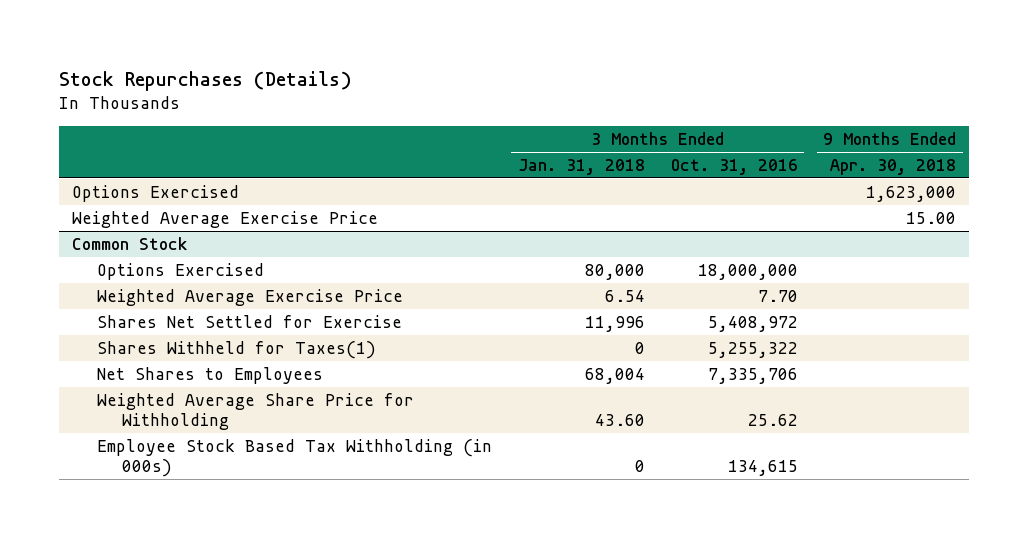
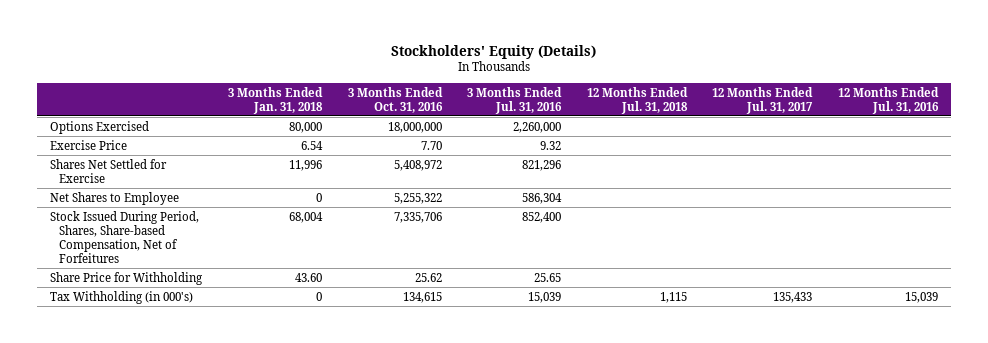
- Stock Repurchases (Details)
+ Stockholders' Equity (Details)
- | 3 Months Ended Jan. 31, 2018 | 3 Months Ended Oct. 31, 2016 | 9 Months Ended Apr. 30, 2018
+ | 3 Months Ended Jan. 31, 2018 | 3 Months Ended Oct. 31, 2016 | 3 Months Ended Jul. 31, 2016 | 12 Months Ended Jul. 31, 2018 | 12 Months Ended Jul. 31, 2017 | 12 Months Ended Jul. 31, 2016
- Options Exercised | | | 1,623,000
- Weighted Average Exercise Price | | | 15.00
- Common Stock
- Weighted Average Exercise Price | 6.54 | 7.70 |
+ Exercise Price | 6.54 | 7.70 | 9.32 | | |
- Shares Withheld for Taxes(1) | 0 | 5,255,322 |
- Net Shares to Employees | 68,004 | 7,335,706 |
- Weighted Average Share Price for Withholding | 43.60 | 25.62 |
- Employee Stock Based Tax Withholding (in 000s) | 0 | 134,615 |
+ Net Shares to Employee | 0 | 5,255,322 | 586,304 | | |
+ Stock Issued During Period, Shares, Share-based Compensation, Net of Forfeitures | 68,004 | 7,335,706 | 852,400 | | |
+ Share Price for Withholding | 43.60 | 25.62 | 25.65 | | |
+ Tax Withholding (in 000's) | 0 | 134,615 | 15,039 | 1,115 | 135,433 | 15,039

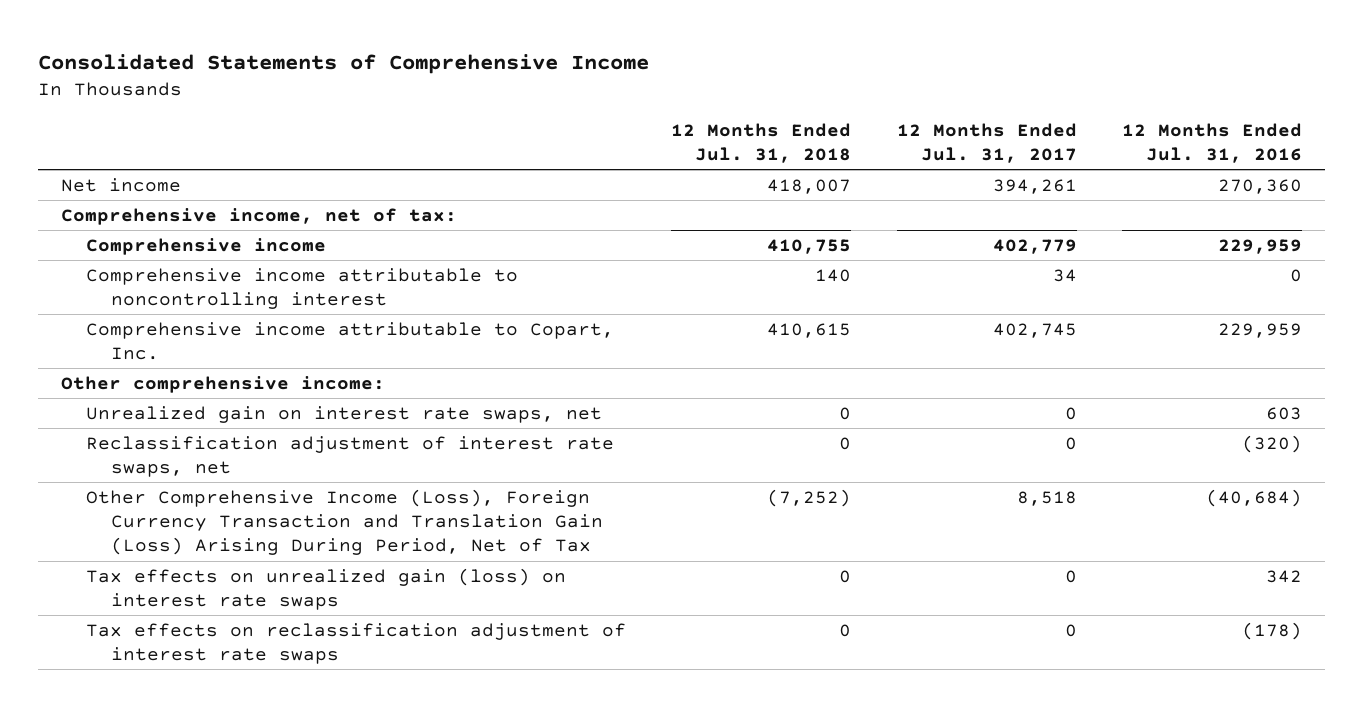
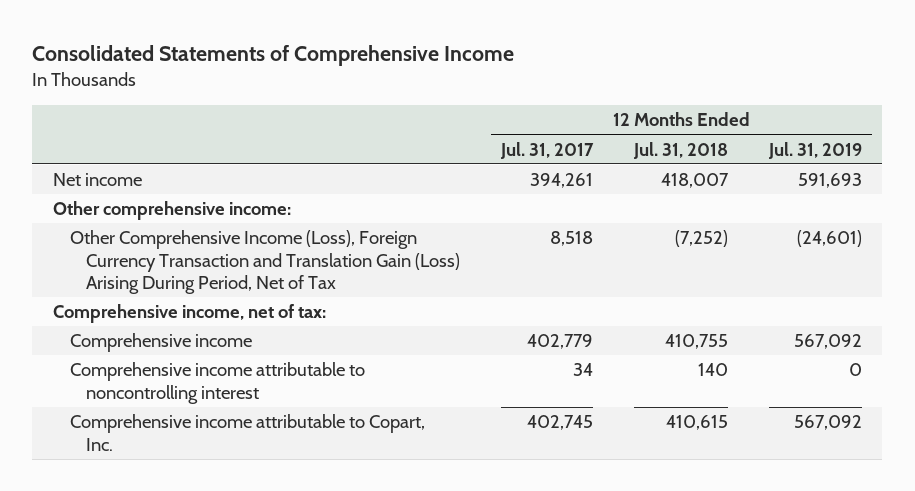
- | 12 Months Ended Jul. 31, 2018 | 12 Months Ended Jul. 31, 2017 | 12 Months Ended Jul. 31, 2016
+ | 12 Months Ended Jul. 31, 2017 | 12 Months Ended Jul. 31, 2018 | 12 Months Ended Jul. 31, 2019
moved up: Other comprehensive income:
moved up: Other Comprehensive Income (Loss), Foreign Currency Transaction and Translation Gain (Loss) Arising During Period, Net of Tax | 8,518 | (7,252) | (24,601)
- Unrealized gain on interest rate swaps, net | 0 | 0 | 603
- Reclassification adjustment of interest rate swaps, net | 0 | 0 | (320)
- Tax effects on unrealized gain (loss) on interest rate swaps | 0 | 0 | 342
- Tax effects on reclassification adjustment of interest rate swaps | 0 | 0 | (178)

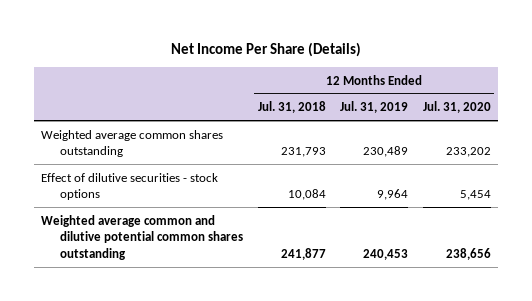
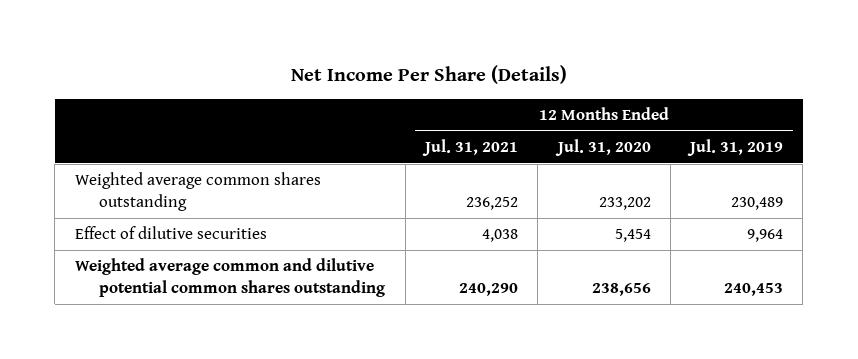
- | 12 Months Ended Jul. 31, 2018 | 12 Months Ended Jul. 31, 2019 | 12 Months Ended Jul. 31, 2020
+ | 12 Months Ended Jul. 31, 2021 | 12 Months Ended Jul. 31, 2020 | 12 Months Ended Jul. 31, 2019
- Effect of dilutive securities - stock options | 10,084 | 9,964 | 5,454
+ Effect of dilutive securities | 4,038 | 5,454 | 9,964

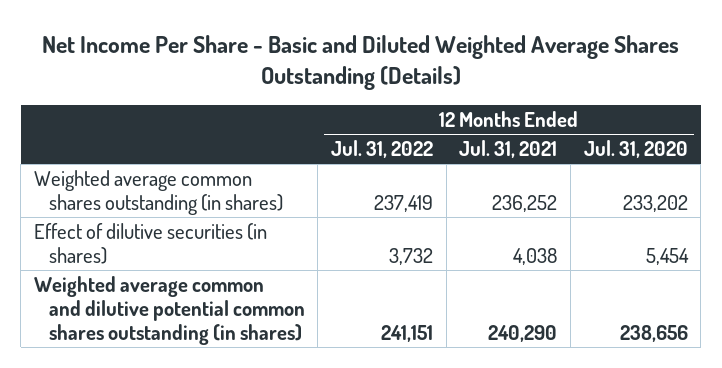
- Net Income Per Share (Details)
+ Net Income Per Share - Basic and Diluted Weighted Average Shares Outstanding (Details)
- | 12 Months Ended Jul. 31, 2021 | 12 Months Ended Jul. 31, 2020 | 12 Months Ended Jul. 31, 2019
+ | 12 Months Ended Jul. 31, 2022 | 12 Months Ended Jul. 31, 2021 | 12 Months Ended Jul. 31, 2020
- Weighted average common shares outstanding | 236,252 | 233,202 | 230,489
- Effect of dilutive securities | 4,038 | 5,454 | 9,964
- Weighted average common and dilutive potential common shares outstanding | 240,290 | 238,656 | 240,453
+ Weighted average common shares outstanding (in shares) | 237,419 | 236,252 | 233,202
+ Effect of dilutive securities (in shares) | 3,732 | 4,038 | 5,454
+ Weighted average common and dilutive potential common shares outstanding (in shares) | 241,151 | 240,290 | 238,656

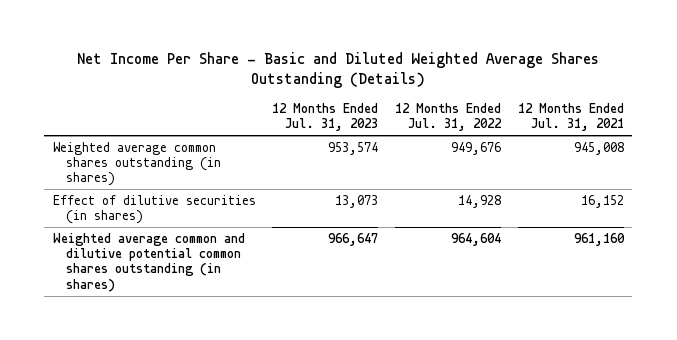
- | 12 Months Ended Jul. 31, 2022 | 12 Months Ended Jul. 31, 2021 | 12 Months Ended Jul. 31, 2020
+ | 12 Months Ended Jul. 31, 2023 | 12 Months Ended Jul. 31, 2022 | 12 Months Ended Jul. 31, 2021
- Weighted average common shares outstanding (in shares) | 237,419 | 236,252 | 233,202
- Effect of dilutive securities (in shares) | 3,732 | 4,038 | 5,454
- Weighted average common and dilutive potential common shares outstanding (in shares) | 241,151 | 240,290 | 238,656
+ Weighted average common shares outstanding (in shares) | 953,574 | 949,676 | 945,008
+ Effect of dilutive securities (in shares) | 13,073 | 14,928 | 16,152
+ Weighted average common and dilutive potential common shares outstanding (in shares) | 966,647 | 964,604 | 961,160

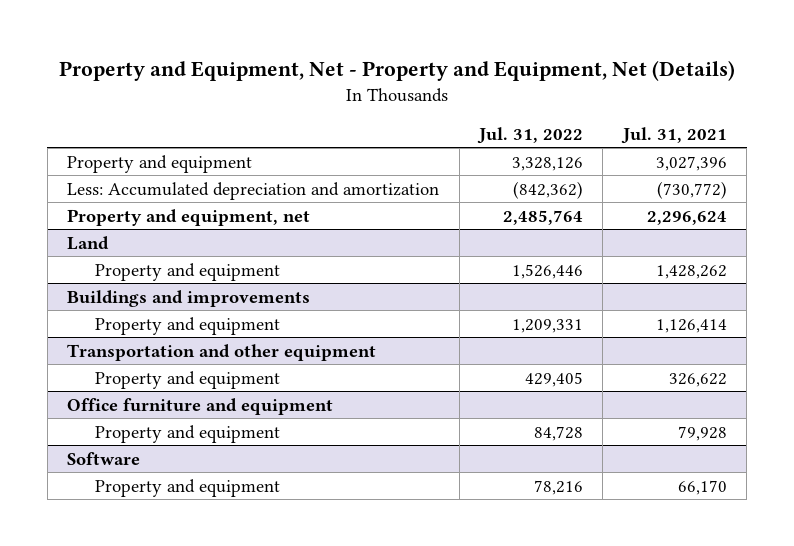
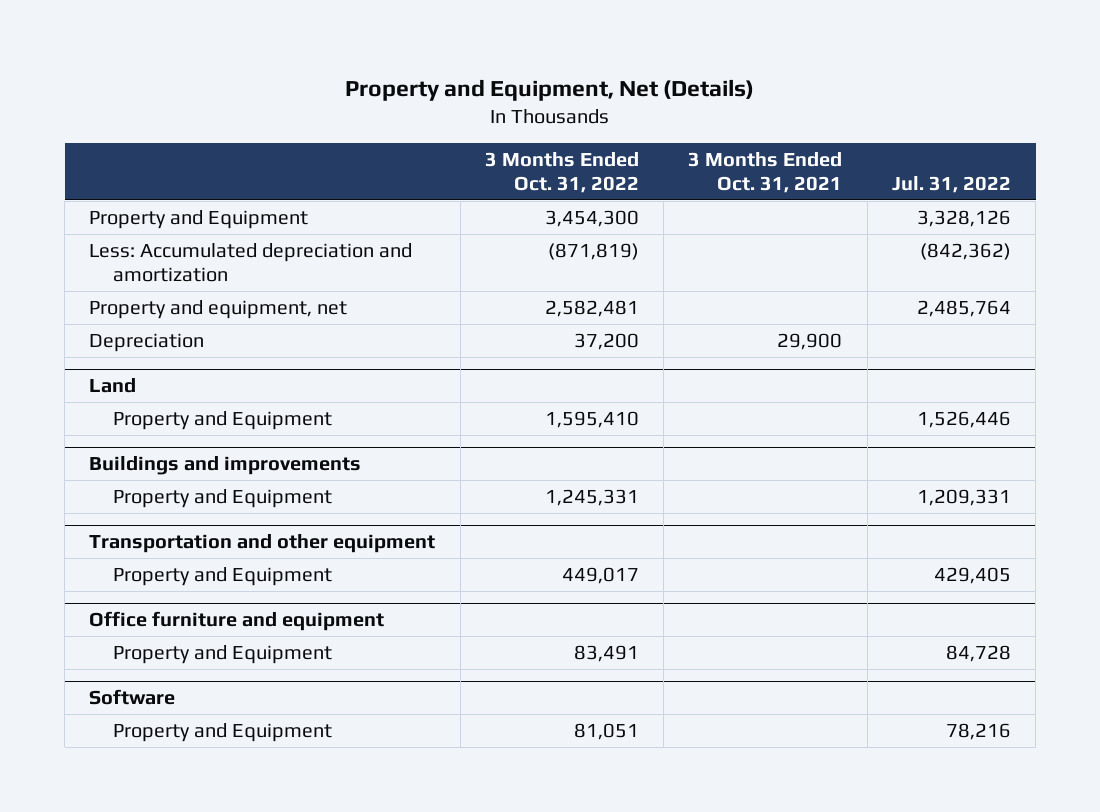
- Property and Equipment, Net - Property and Equipment, Net (Details)
+ Property and Equipment, Net (Details)
- | Jul. 31, 2022 | Jul. 31, 2021
+ | 3 Months Ended Oct. 31, 2022 | 3 Months Ended Oct. 31, 2021 | Jul. 31, 2022
- Property and equipment | 3,328,126 | 3,027,396
+ Property and Equipment | 3,454,300 | | 3,328,126
+ Depreciation | 37,200 | 29,900 |
@ Land
- Property and equipment | 1,526,446 | 1,428,262
+ Property and Equipment | 1,595,410 | | 1,526,446
@ Buildings and improvements
- Property and equipment | 1,209,331 | 1,126,414
+ Property and Equipment | 1,245,331 | | 1,209,331
@ Transportation and other equipment
- Property and equipment | 429,405 | 326,622
+ Property and Equipment | 449,017 | | 429,405
@ Office furniture and equipment
- Property and equipment | 84,728 | 79,928
+ Property and Equipment | 83,491 | | 84,728
@ Software
- Property and equipment | 78,216 | 66,170
+ Property and Equipment | 81,051 | | 78,216

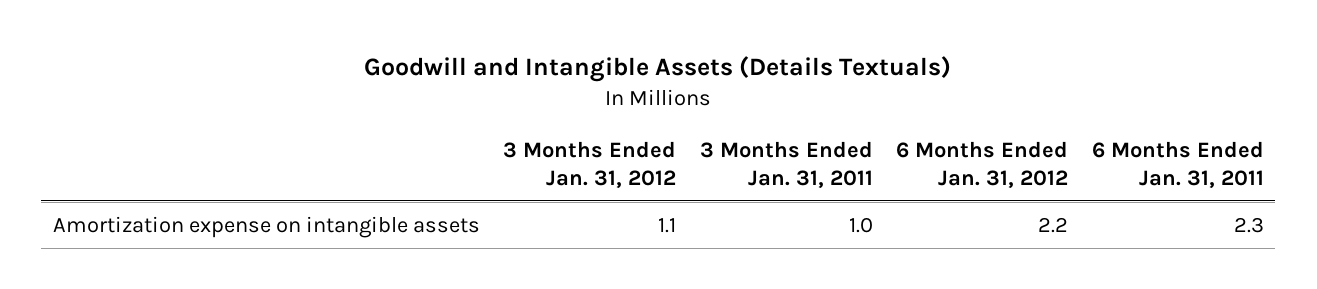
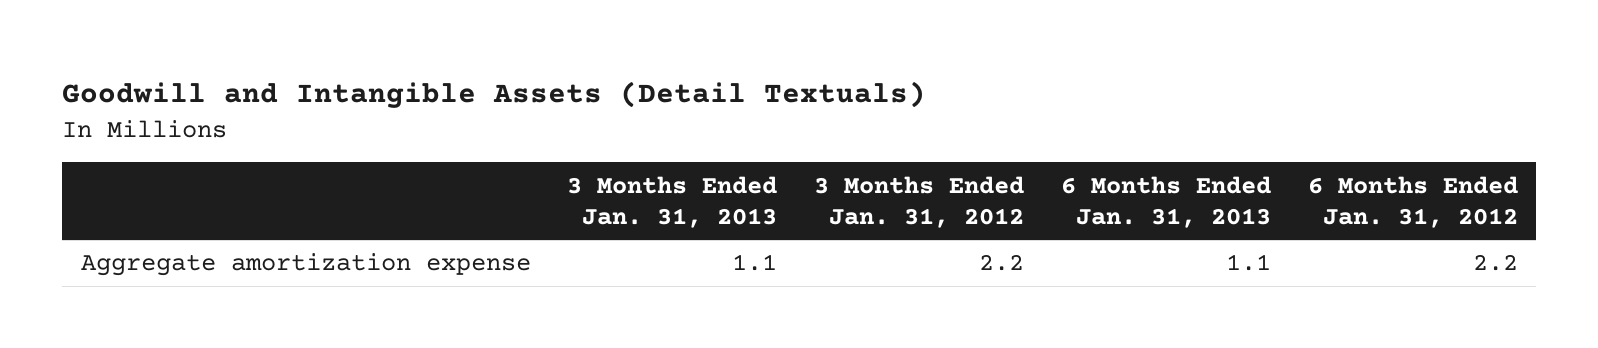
- Goodwill and Intangible Assets (Details Textuals)
+ Goodwill and Intangible Assets (Detail Textuals)
- | 3 Months Ended Jan. 31, 2012 | 3 Months Ended Jan. 31, 2011 | 6 Months Ended Jan. 31, 2012 | 6 Months Ended Jan. 31, 2011
+ | 3 Months Ended Jan. 31, 2013 | 3 Months Ended Jan. 31, 2012 | 6 Months Ended Jan. 31, 2013 | 6 Months Ended Jan. 31, 2012
- Amortization expense on intangible assets | 1.1 | 1.0 | 2.2 | 2.3
+ Aggregate amortization expense | 1.1 | 2.2 | 1.1 | 2.2

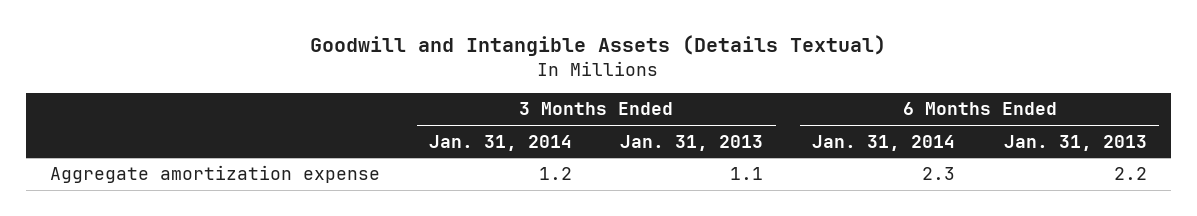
- Goodwill and Intangible Assets (Detail Textuals)
+ Goodwill and Intangible Assets (Details Textual)
- | 3 Months Ended Jan. 31, 2013 | 3 Months Ended Jan. 31, 2012 | 6 Months Ended Jan. 31, 2013 | 6 Months Ended Jan. 31, 2012
+ | 3 Months Ended Jan. 31, 2014 | 3 Months Ended Jan. 31, 2013 | 6 Months Ended Jan. 31, 2014 | 6 Months Ended Jan. 31, 2013
- Aggregate amortization expense | 1.1 | 2.2 | 1.1 | 2.2
+ Aggregate amortization expense | 1.2 | 1.1 | 2.3 | 2.2

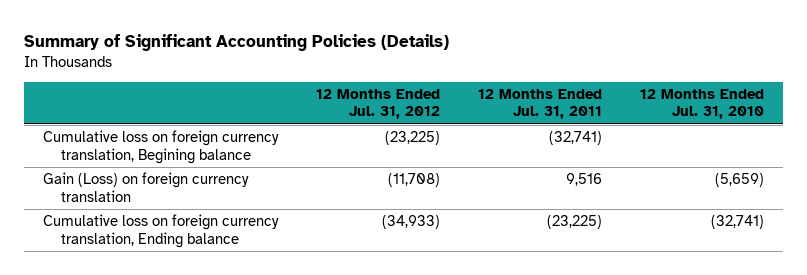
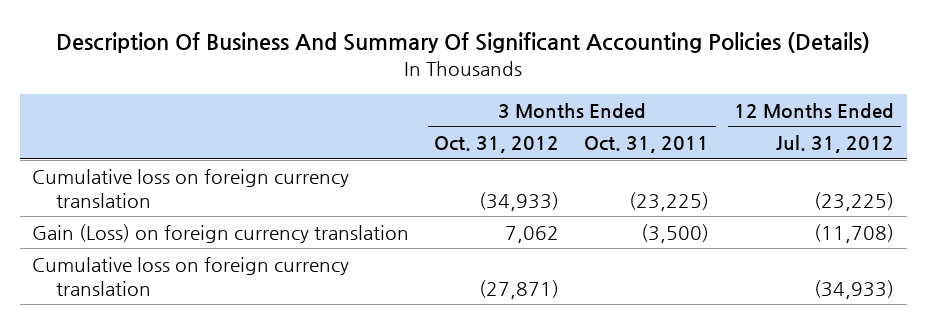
- Summary of Significant Accounting Policies (Details)
+ Description Of Business And Summary Of Significant Accounting Policies (Details)
- | 12 Months Ended Jul. 31, 2012 | 12 Months Ended Jul. 31, 2011 | 12 Months Ended Jul. 31, 2010
+ | 3 Months Ended Oct. 31, 2012 | 3 Months Ended Oct. 31, 2011 | 12 Months Ended Jul. 31, 2012
- Cumulative loss on foreign currency translation, Begining balance | (23,225) | (32,741) |
+ Cumulative loss on foreign currency translation | (34,933) | (23,225) | (23,225)
- Cumulative loss on foreign currency translation, Ending balance | (34,933) | (23,225) | (32,741)
+ Cumulative loss on foreign currency translation | (27,871) | | (34,933)

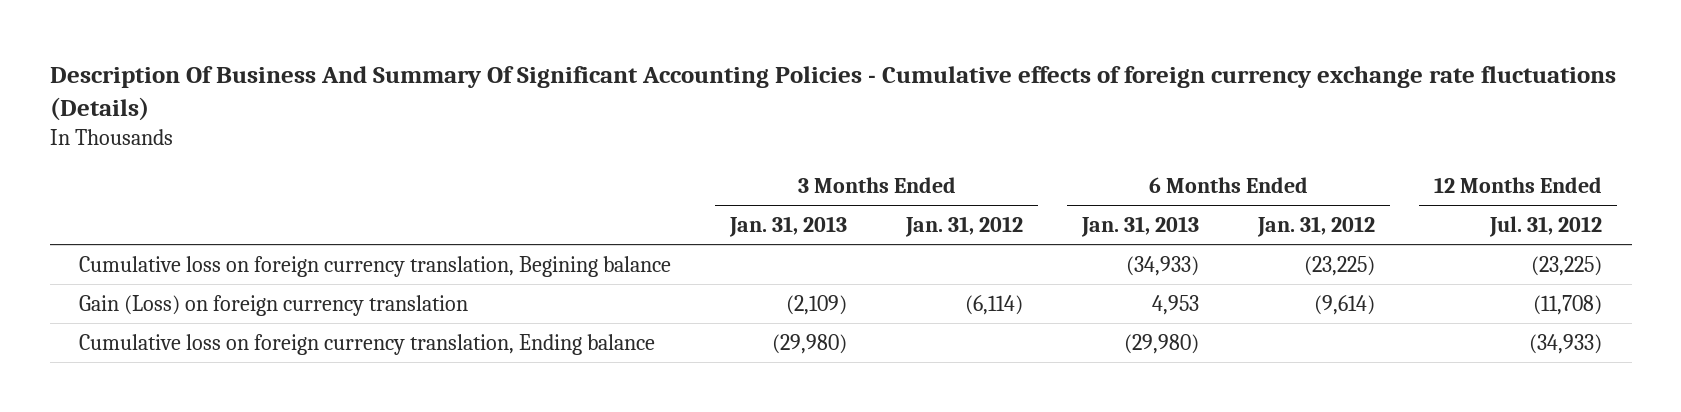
- Description Of Business And Summary Of Significant Accounting Policies (Details)
+ Description Of Business And Summary Of Significant Accounting Policies - Cumulative effects of foreign currency exchange rate fluctuations (Details)
- | 3 Months Ended Oct. 31, 2012 | 3 Months Ended Oct. 31, 2011 | 12 Months Ended Jul. 31, 2012
+ | 3 Months Ended Jan. 31, 2013 | 3 Months Ended Jan. 31, 2012 | 6 Months Ended Jan. 31, 2013 | 6 Months Ended Jan. 31, 2012 | 12 Months Ended Jul. 31, 2012
- Cumulative loss on foreign currency translation | (34,933) | (23,225) | (23,225)
+ Cumulative loss on foreign currency translation, Begining balance | | | (34,933) | (23,225) | (23,225)
- Cumulative loss on foreign currency translation | (27,871) | | (34,933)
+ Cumulative loss on foreign currency translation, Ending balance | (29,980) | | (29,980) | | (34,933)

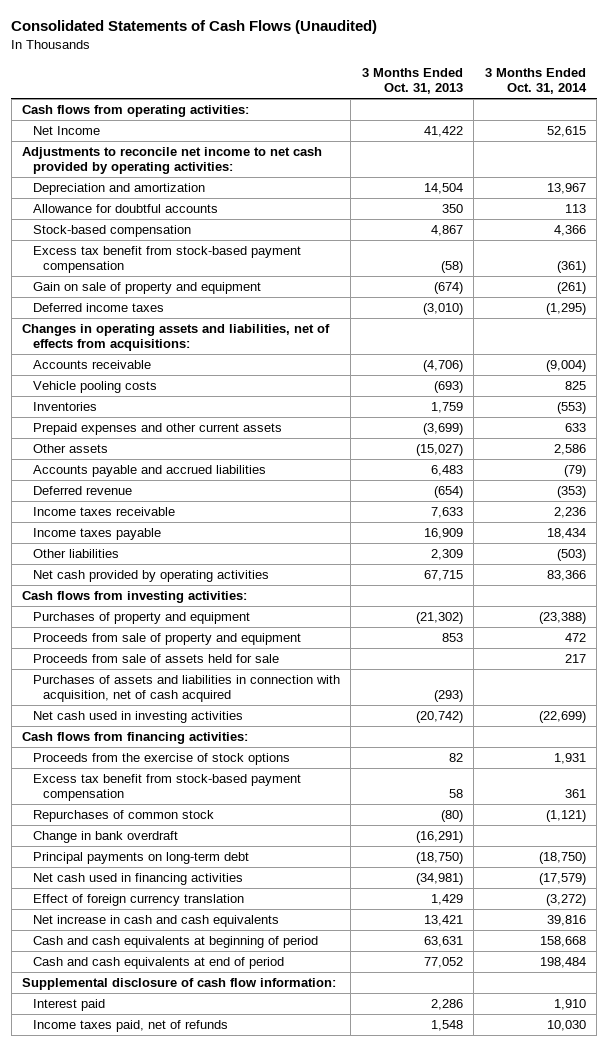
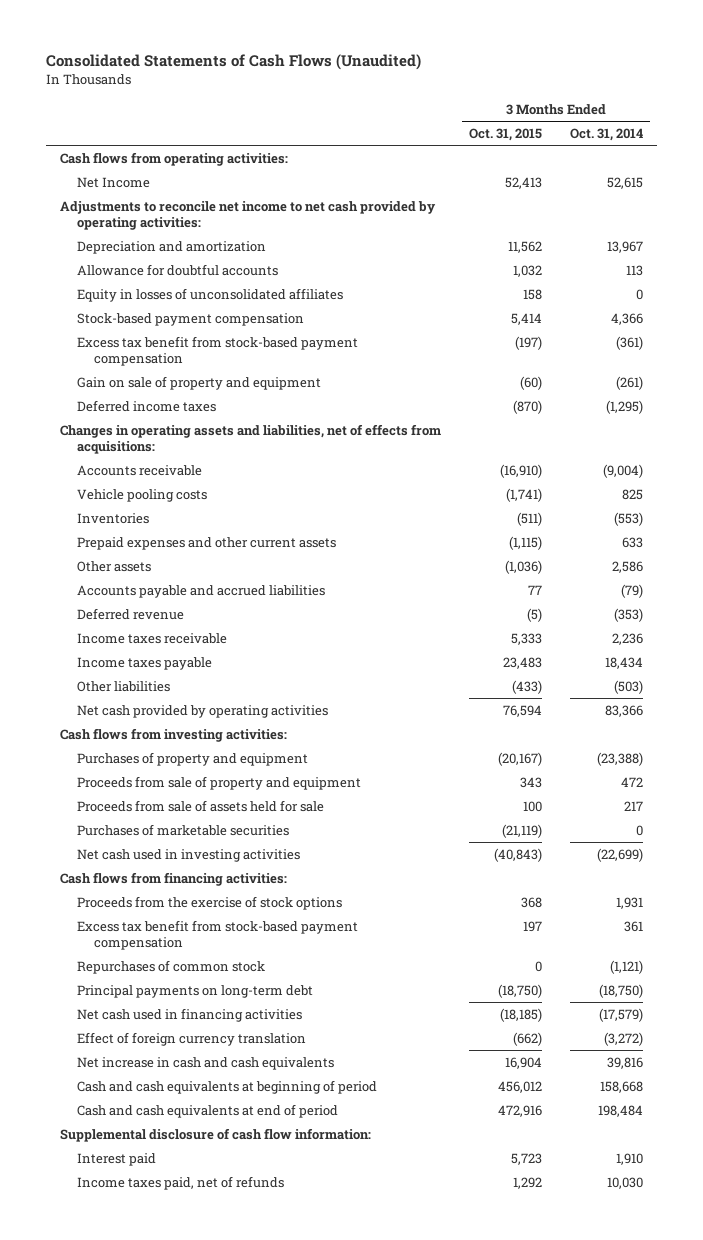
- | 3 Months Ended Oct. 31, 2013 | 3 Months Ended Oct. 31, 2014
+ | 3 Months Ended Oct. 31, 2015 | 3 Months Ended Oct. 31, 2014
- Stock-based compensation | 4,867 | 4,366
+ Equity in losses of unconsolidated affiliates | 158 | 0
+ Stock-based payment compensation | 5,414 | 4,366
- Purchases of assets and liabilities in connection with acquisition, net of cash acquired | (293) |
+ Purchases of marketable securities | (21,119) | 0
- Change in bank overdraft | (16,291) |

